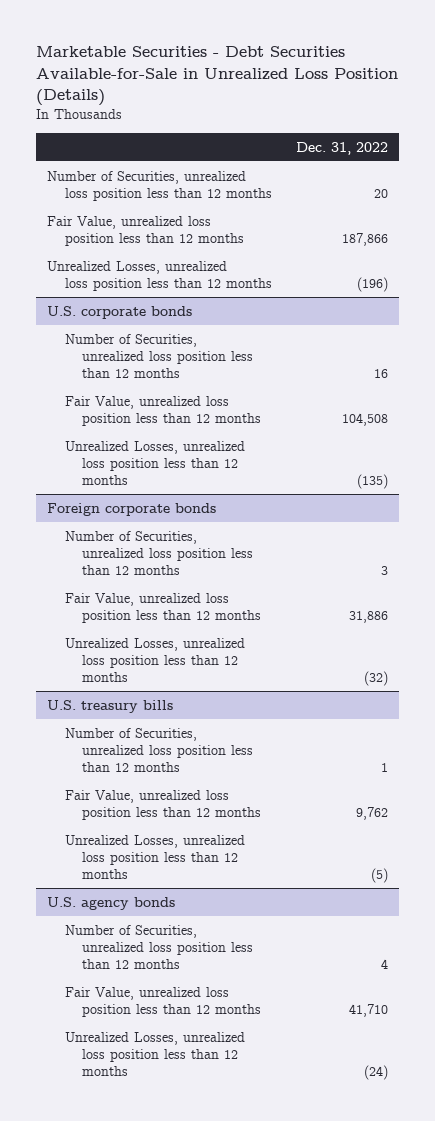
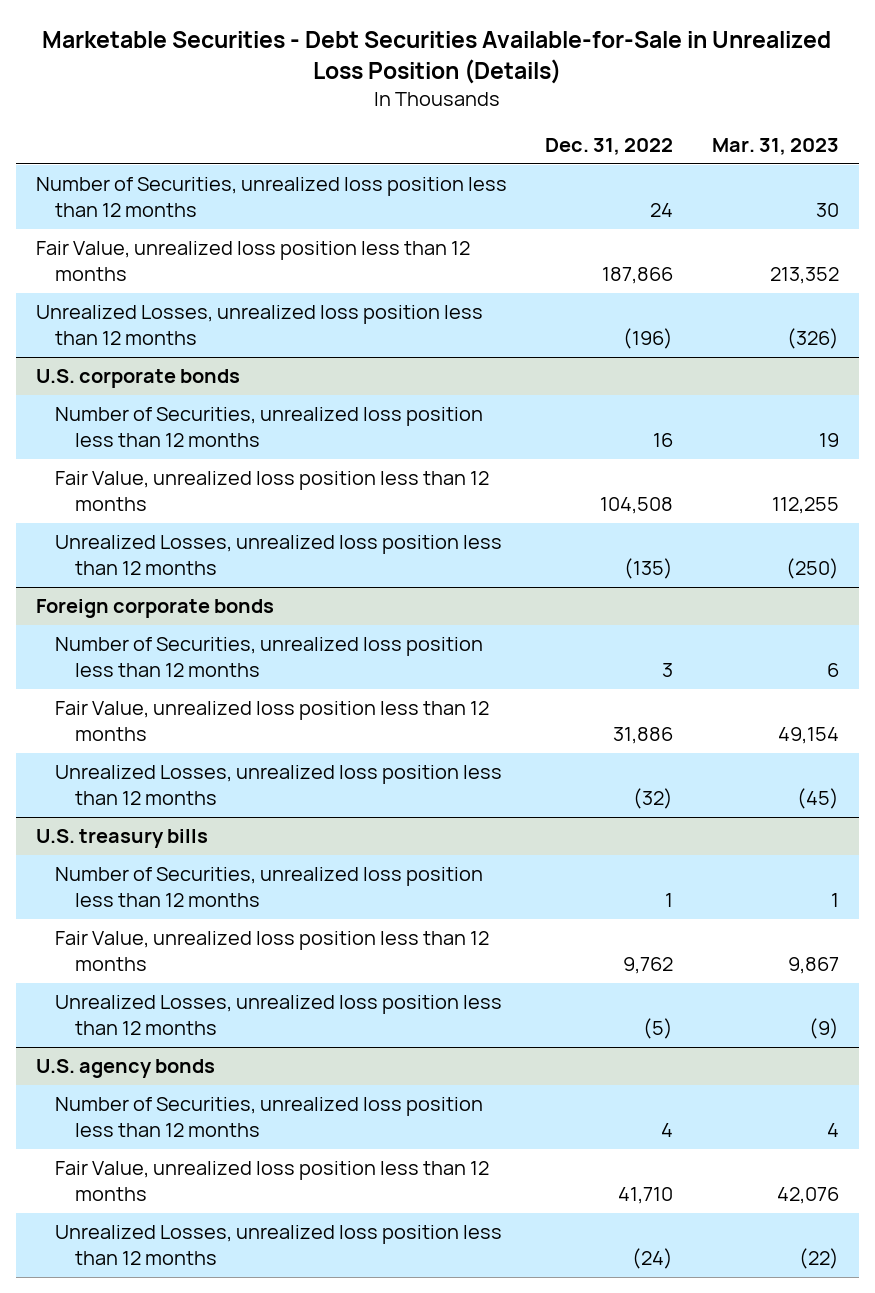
- | Dec. 31, 2022
+ | Dec. 31, 2022 | Mar. 31, 2023
- Number of Securities, unrealized loss position less than 12 months | 20
+ Number of Securities, unrealized loss position less than 12 months | 24 | 30

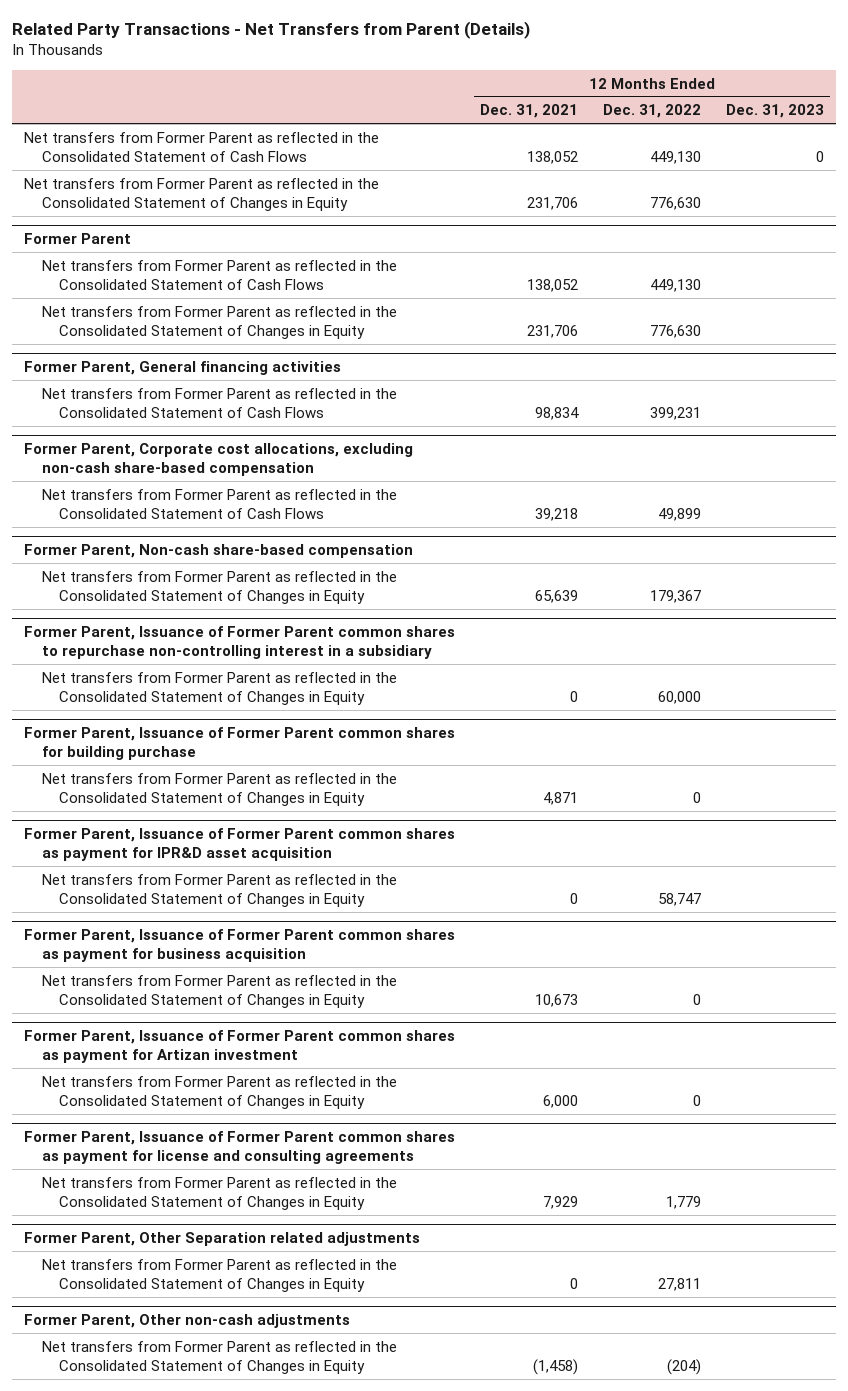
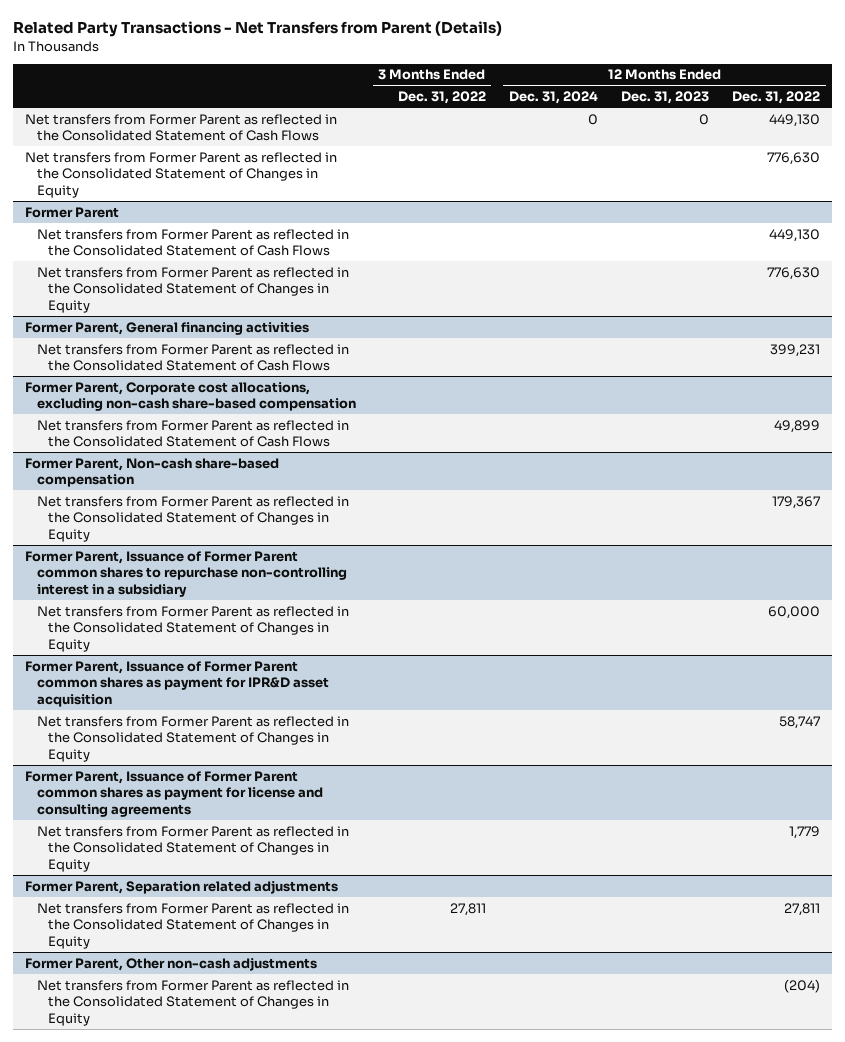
- | 12 Months Ended Dec. 31, 2021 | 12 Months Ended Dec. 31, 2022 | 12 Months Ended Dec. 31, 2023
+ | 3 Months Ended Dec. 31, 2022 | 12 Months Ended Dec. 31, 2024 | 12 Months Ended Dec. 31, 2023 | 12 Months Ended Dec. 31, 2022
- Former Parent, Issuance of Former Parent common shares for building purchase
- Net transfers from Former Parent as reflected in the Consolidated Statement of Changes in Equity | 4,871 | 0 |
- Former Parent, Issuance of Former Parent common shares as payment for business acquisition
- Net transfers from Former Parent as reflected in the Consolidated Statement of Changes in Equity | 10,673 | 0 |
- Former Parent, Issuance of Former Parent common shares as payment for Artizan investment
- Net transfers from Former Parent as reflected in the Consolidated Statement of Changes in Equity | 6,000 | 0 |
- Former Parent, Other Separation related adjustments
+ Former Parent, Separation related adjustments

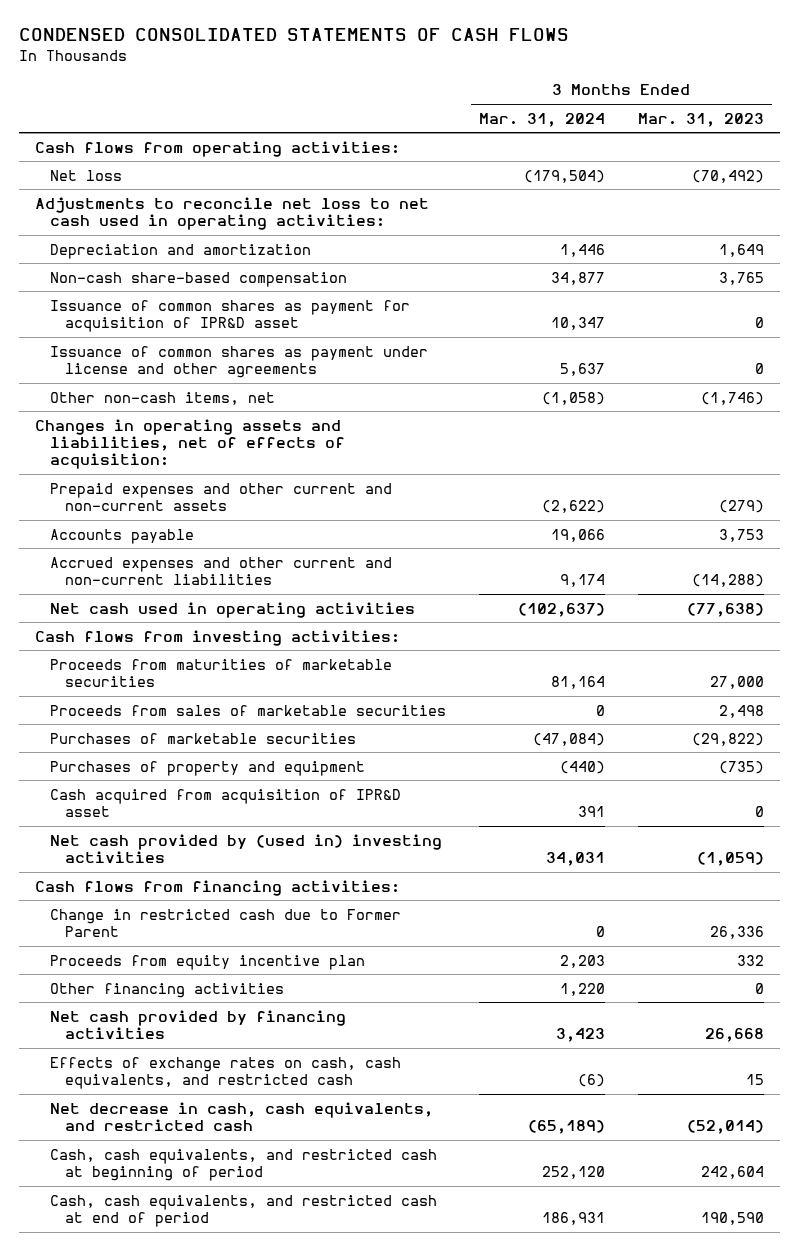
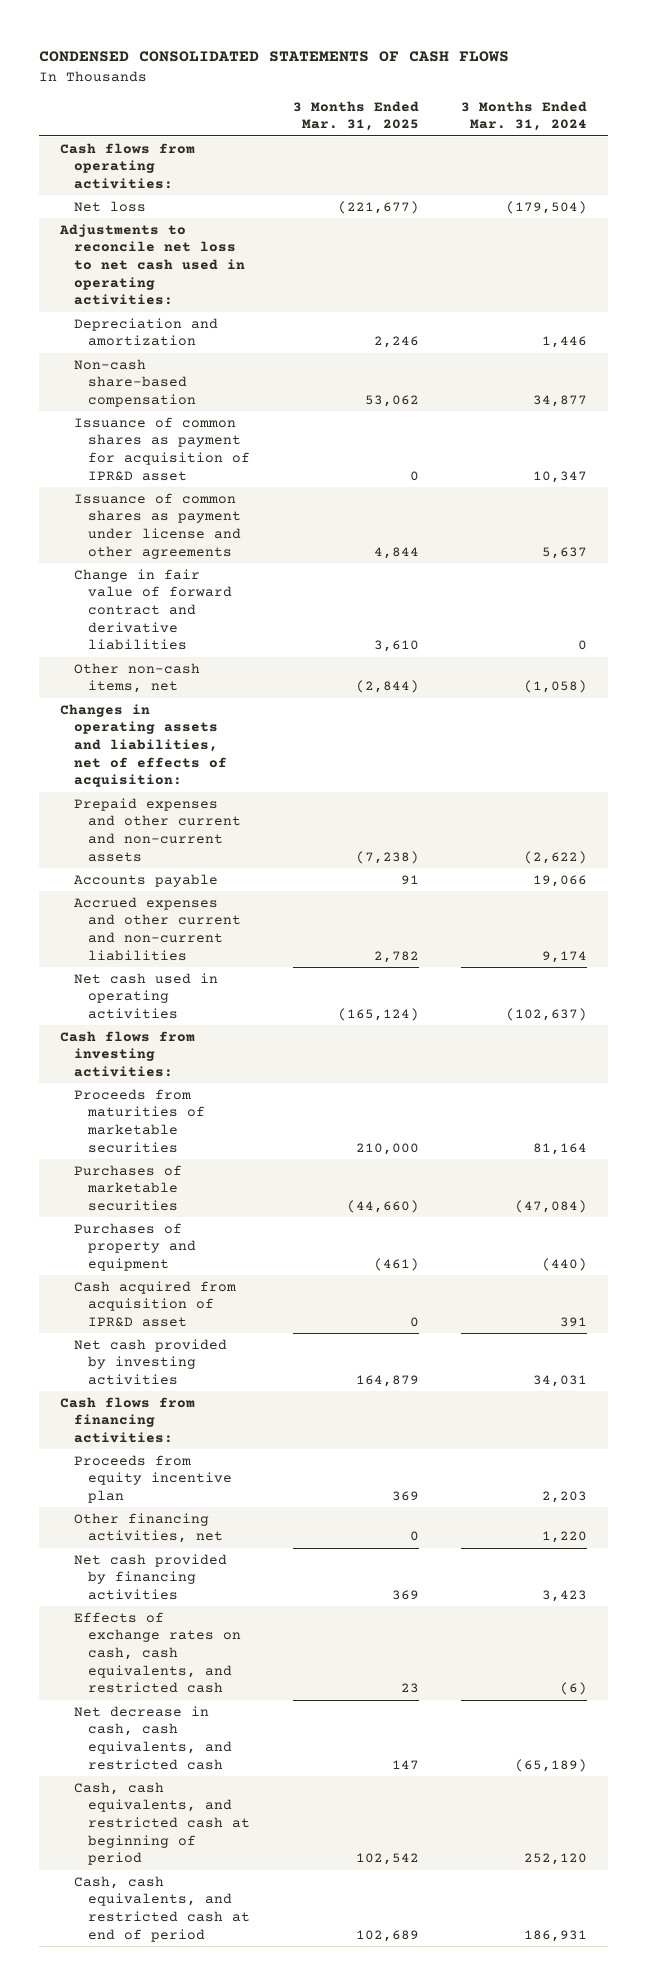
- | 3 Months Ended Mar. 31, 2024 | 3 Months Ended Mar. 31, 2023
+ | 3 Months Ended Mar. 31, 2025 | 3 Months Ended Mar. 31, 2024
+ Change in fair value of forward contract and derivative liabilities | 3,610 | 0
- Proceeds from sales of marketable securities | 0 | 2,498
- Net cash provided by (used in) investing activities | 34,031 | (1,059)
+ Net cash provided by investing activities | 164,879 | 34,031
- Change in restricted cash due to Former Parent | 0 | 26,336
- Other financing activities | 1,220 | 0
+ Other financing activities, net | 0 | 1,220

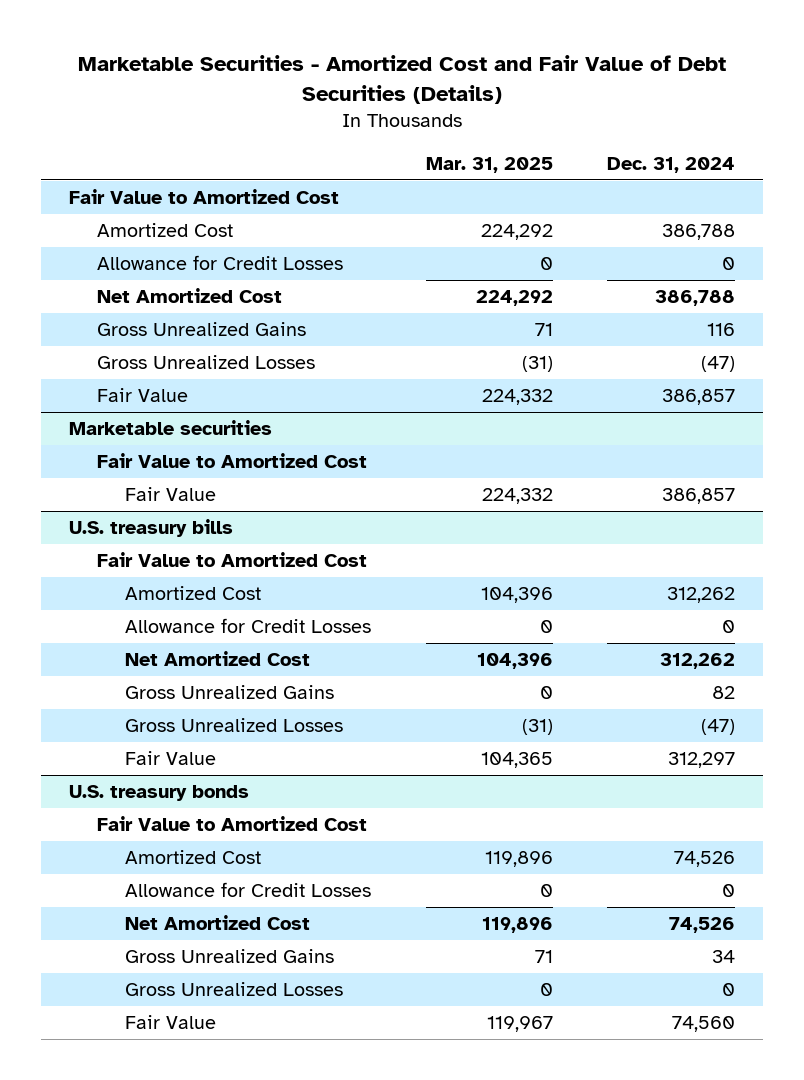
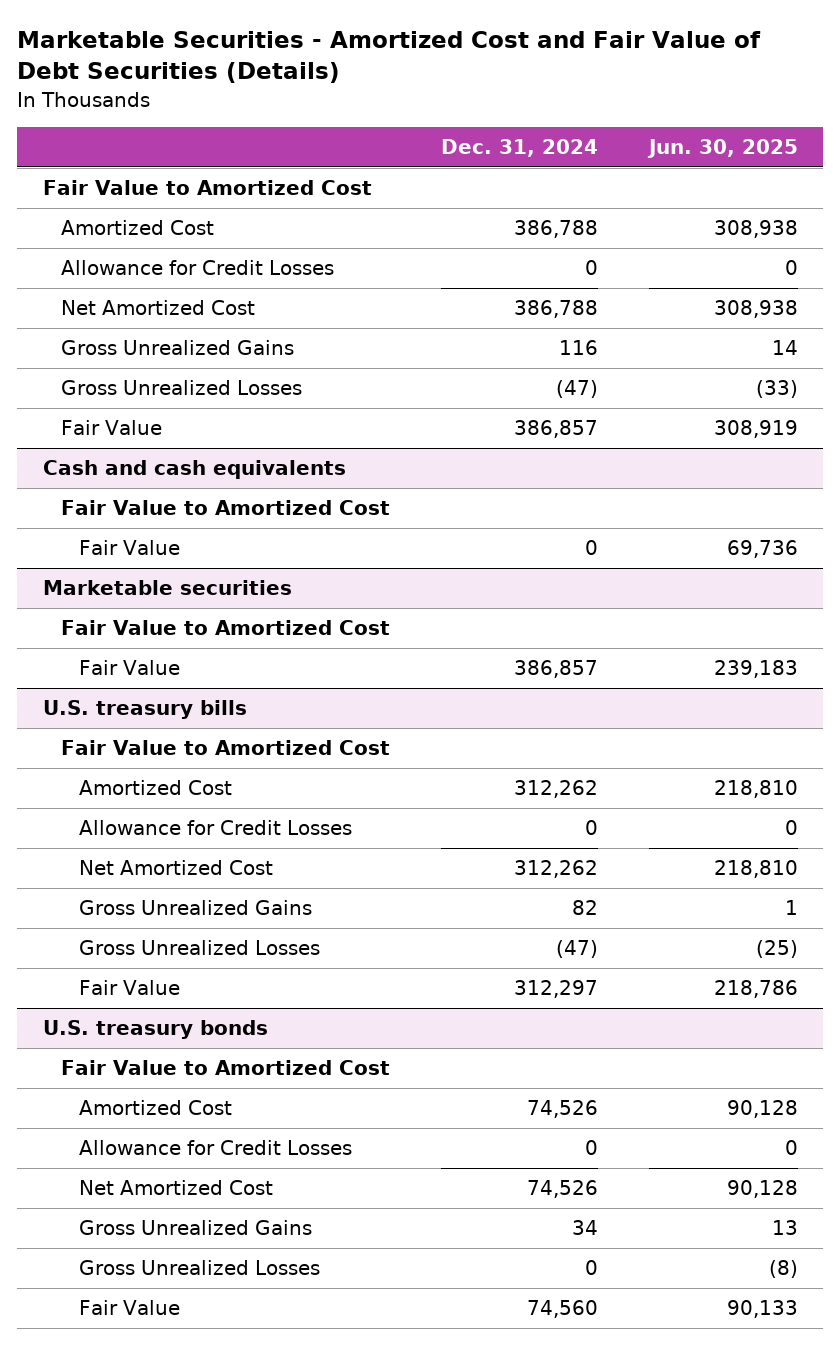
- | Mar. 31, 2025 | Dec. 31, 2024
+ | Dec. 31, 2024 | Jun. 30, 2025
+ Cash and cash equivalents
+ Fair Value to Amortized Cost
+ Fair Value | 0 | 69,736

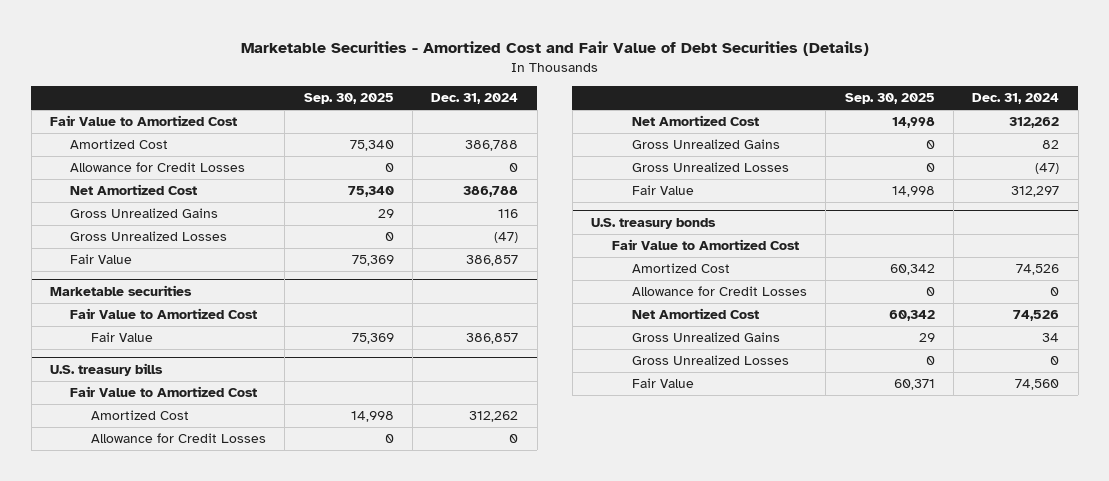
- | Dec. 31, 2024 | Jun. 30, 2025
+ | Sep. 30, 2025 | Dec. 31, 2024
- Cash and cash equivalents
- Fair Value to Amortized Cost
- Fair Value | 0 | 69,736

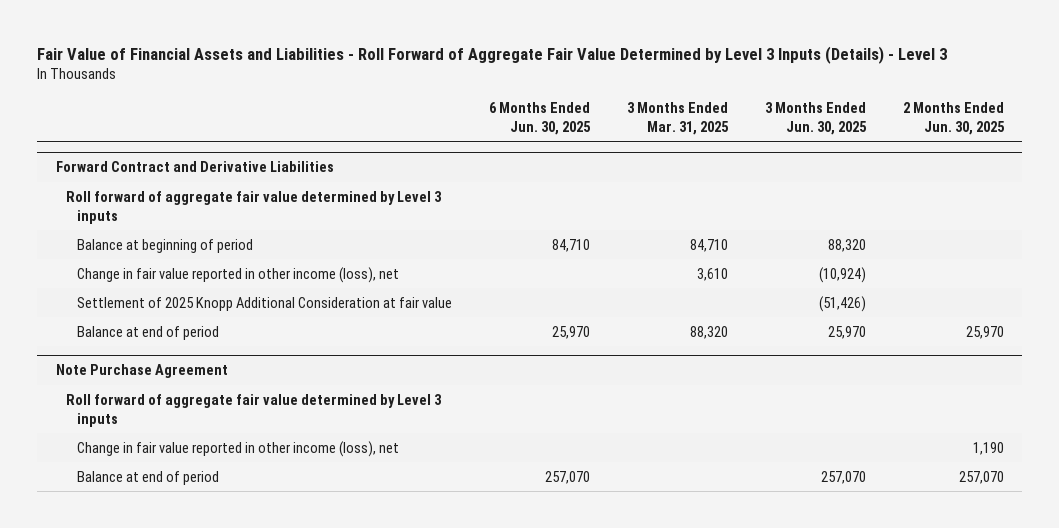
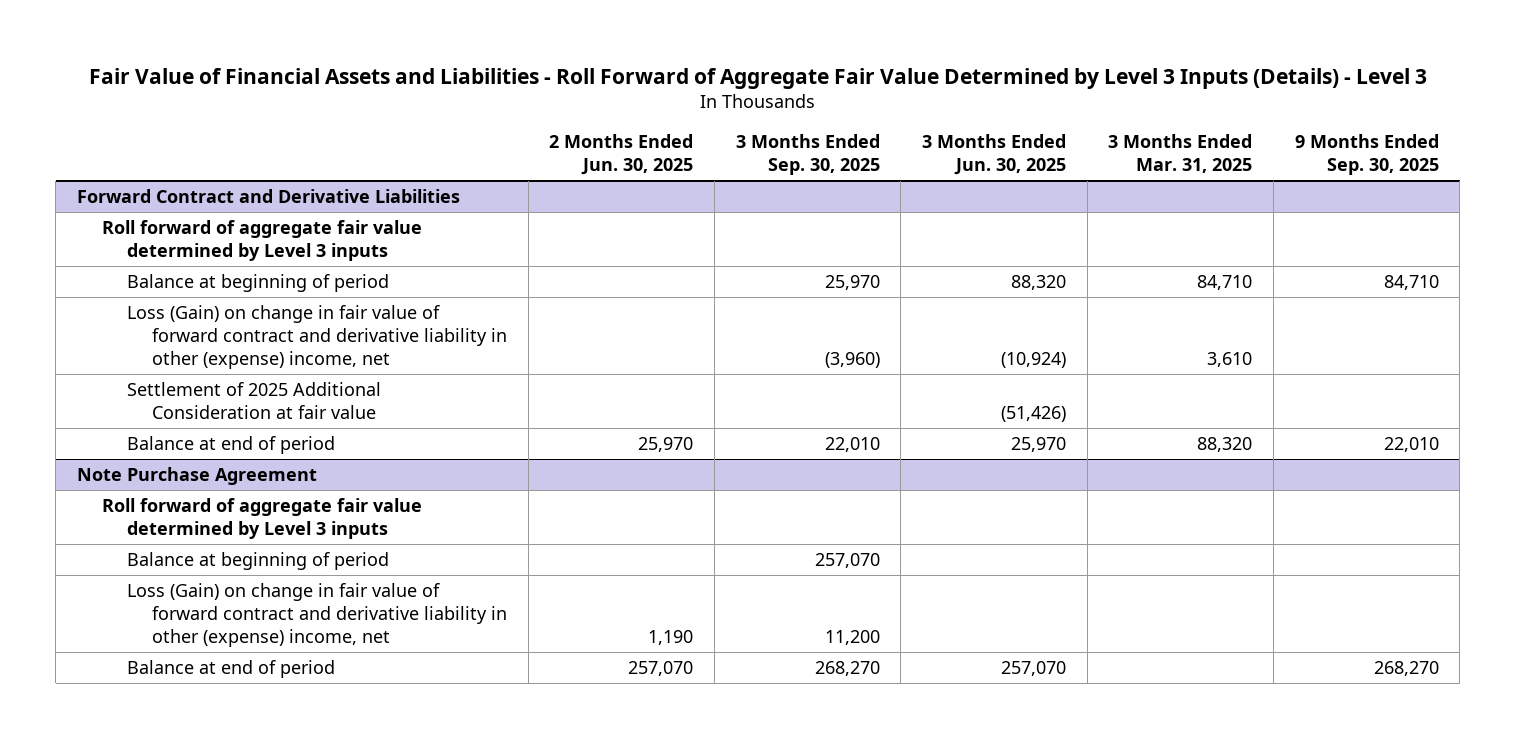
- | 6 Months Ended Jun. 30, 2025 | 3 Months Ended Mar. 31, 2025 | 3 Months Ended Jun. 30, 2025 | 2 Months Ended Jun. 30, 2025
+ | 2 Months Ended Jun. 30, 2025 | 3 Months Ended Sep. 30, 2025 | 3 Months Ended Jun. 30, 2025 | 3 Months Ended Mar. 31, 2025 | 9 Months Ended Sep. 30, 2025
@ Forward Contract and Derivative Liabilities
- Change in fair value reported in other income (loss), net | | 3,610 | (10,924) |
- Settlement of 2025 Knopp Additional Consideration at fair value | | | (51,426) |
+ Loss (Gain) on change in fair value of forward contract and derivative liability in other (expense) income, net | | (3,960) | (10,924) | 3,610 |
+ Settlement of 2025 Additional Consideration at fair value | | | (51,426) | |
@ Note Purchase Agreement
- Change in fair value reported in other income (loss), net | | | | 1,190
+ Balance at beginning of period | | 257,070 | | |
+ Loss (Gain) on change in fair value of forward contract and derivative liability in other (expense) income, net | 1,190 | 11,200 | | |

